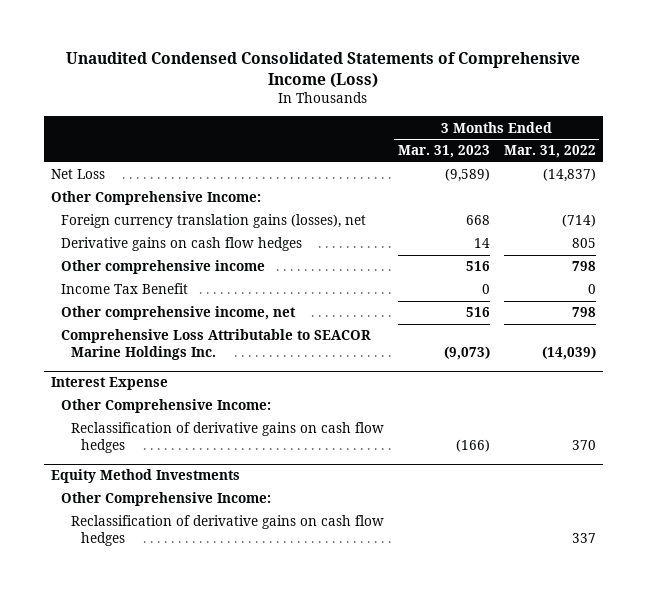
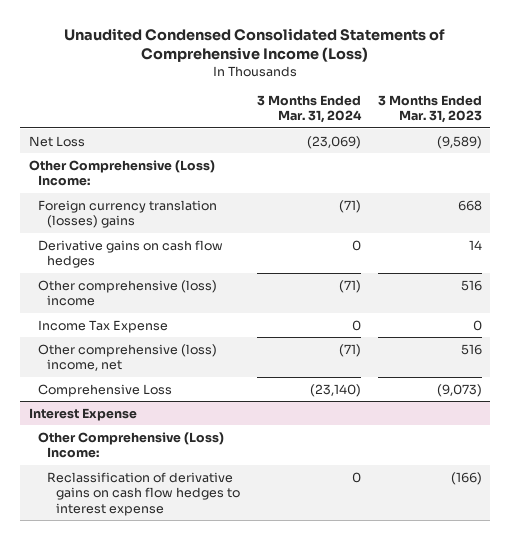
- | 3 Months Ended Mar. 31, 2023 | 3 Months Ended Mar. 31, 2022
+ | 3 Months Ended Mar. 31, 2024 | 3 Months Ended Mar. 31, 2023
- Other Comprehensive Income:
- Foreign currency translation gains (losses), net | 668 | (714)
+ Other Comprehensive (Loss) Income:
+ Foreign currency translation (losses) gains | (71) | 668
- Other comprehensive income | 516 | 798
- Income Tax Benefit | 0 | 0
- Other comprehensive income, net | 516 | 798
- Comprehensive Loss Attributable to SEACOR Marine Holdings Inc. | (9,073) | (14,039)
+ Other comprehensive (loss) income | (71) | 516
+ Income Tax Expense | 0 | 0
+ Other comprehensive (loss) income, net | (71) | 516
+ Comprehensive Loss | (23,140) | (9,073)
@ Interest Expense
- Other Comprehensive Income:
- Reclassification of derivative gains on cash flow hedges | (166) | 370
- Equity Method Investments
- Other Comprehensive Income:
- Reclassification of derivative gains on cash flow hedges | | 337
@ Interest Expense
+ Other Comprehensive (Loss) Income:
+ Reclassification of derivative gains on cash flow hedges to interest expense | 0 | (166)

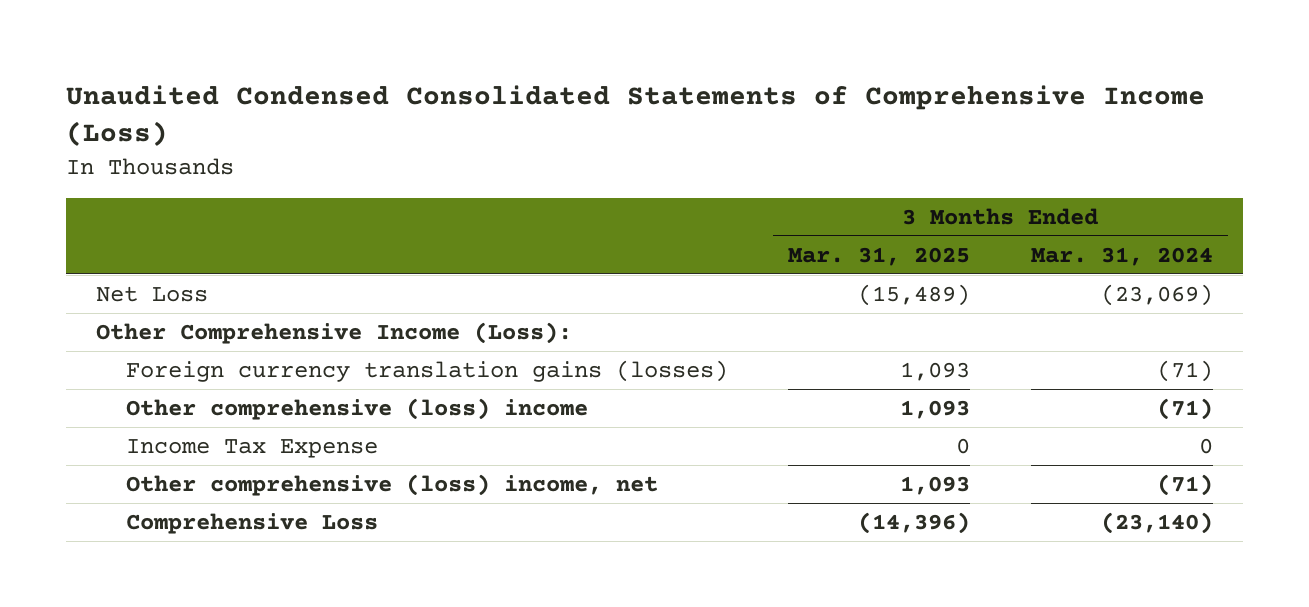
- | 3 Months Ended Mar. 31, 2024 | 3 Months Ended Mar. 31, 2023
+ | 3 Months Ended Mar. 31, 2025 | 3 Months Ended Mar. 31, 2024
- Other Comprehensive (Loss) Income:
- Foreign currency translation (losses) gains | (71) | 668
- Derivative gains on cash flow hedges | 0 | 14
+ Other Comprehensive Income (Loss):
+ Foreign currency translation gains (losses) | 1,093 | (71)
- Interest Expense
- Other Comprehensive (Loss) Income:
- Reclassification of derivative gains on cash flow hedges to interest expense | 0 | (166)

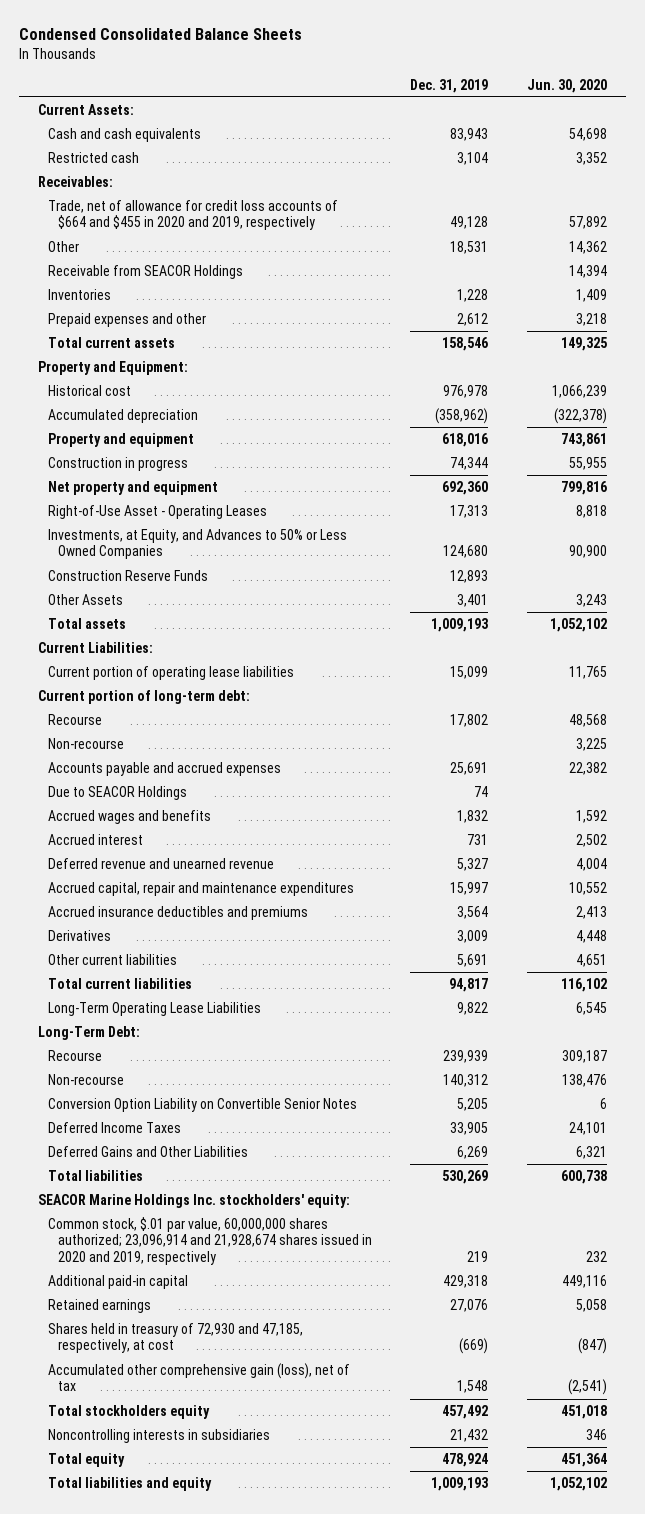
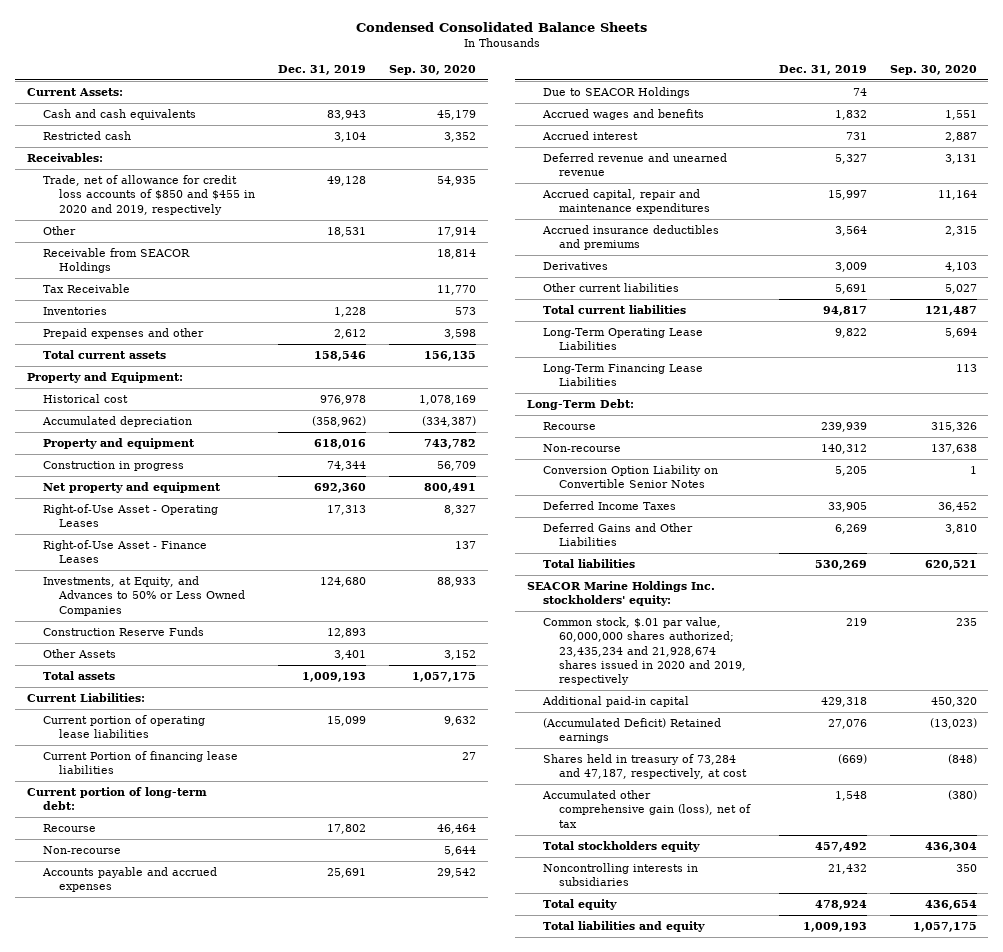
- | Dec. 31, 2019 | Jun. 30, 2020
+ | Dec. 31, 2019 | Sep. 30, 2020
- Trade, net of allowance for credit loss accounts of $664 and $455 in 2020 and 2019, respectively | 49,128 | 57,892
+ Trade, net of allowance for credit loss accounts of $850 and $455 in 2020 and 2019, respectively | 49,128 | 54,935
+ Tax Receivable | | 11,770
+ Right-of-Use Asset - Finance Leases | | 137
+ Current Portion of financing lease liabilities | | 27
+ Long-Term Financing Lease Liabilities | | 113
- Common stock, $.01 par value, 60,000,000 shares authorized; 23,096,914 and 21,928,674 shares issued in 2020 and 2019, respectively | 219 | 232
+ Common stock, $.01 par value, 60,000,000 shares authorized; 23,435,234 and 21,928,674 shares issued in 2020 and 2019, respectively | 219 | 235
- Retained earnings | 27,076 | 5,058
- Shares held in treasury of 72,930 and 47,185, respectively, at cost | (669) | (847)
+ (Accumulated Deficit) Retained earnings | 27,076 | (13,023)
+ Shares held in treasury of 73,284 and 47,187, respectively, at cost | (669) | (848)

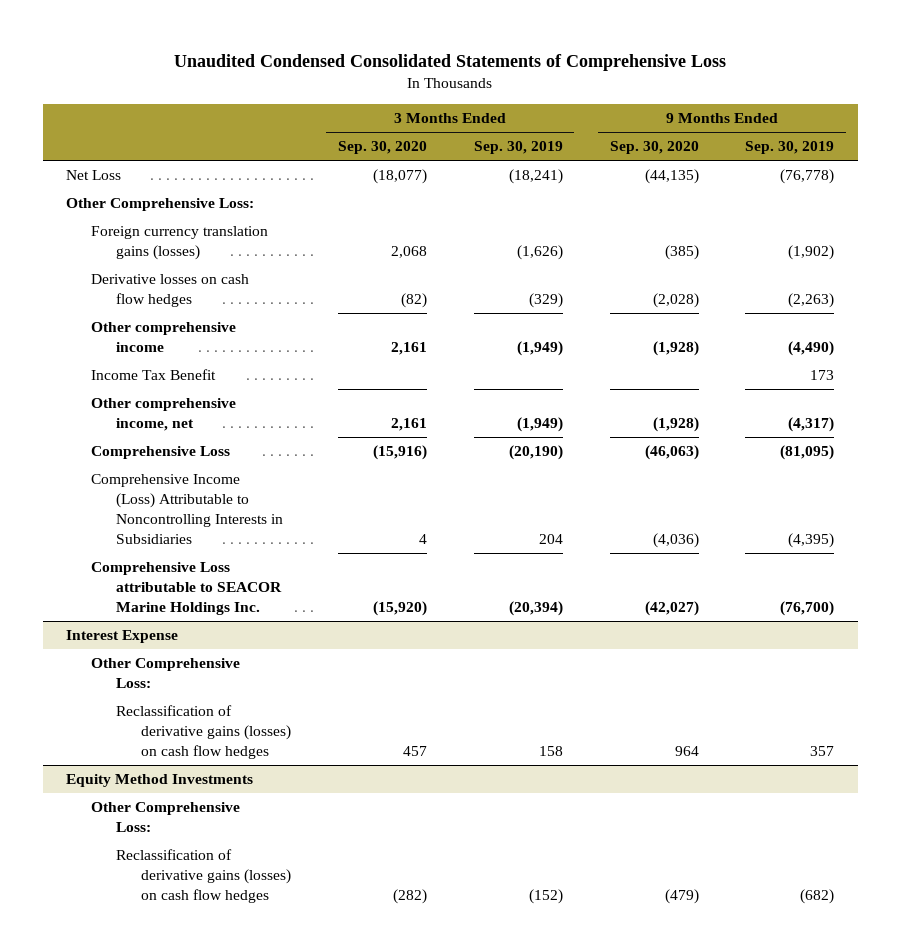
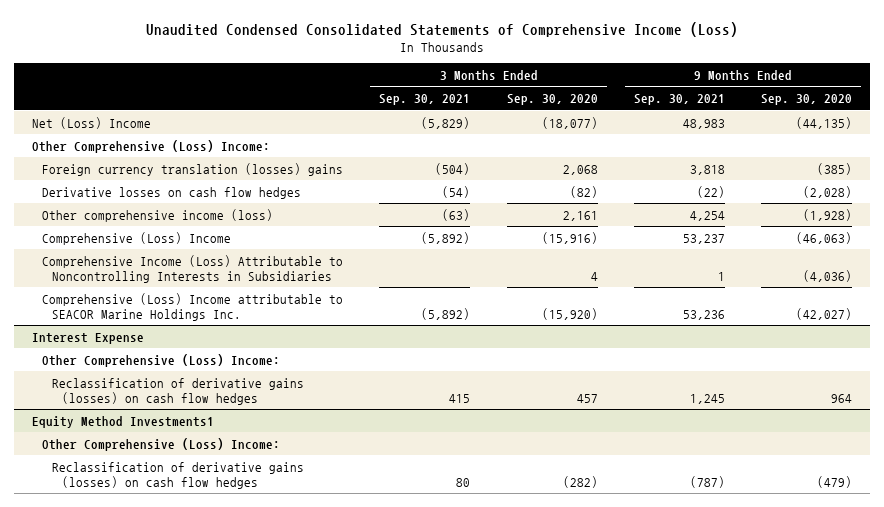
- Unaudited Condensed Consolidated Statements of Comprehensive Loss
+ Unaudited Condensed Consolidated Statements of Comprehensive Income (Loss)
- | 3 Months Ended Sep. 30, 2020 | 3 Months Ended Sep. 30, 2019 | 9 Months Ended Sep. 30, 2020 | 9 Months Ended Sep. 30, 2019
+ | 3 Months Ended Sep. 30, 2021 | 3 Months Ended Sep. 30, 2020 | 9 Months Ended Sep. 30, 2021 | 9 Months Ended Sep. 30, 2020
- Net Loss | (18,077) | (18,241) | (44,135) | (76,778)
- Other Comprehensive Loss:
- Foreign currency translation gains (losses) | 2,068 | (1,626) | (385) | (1,902)
+ Net (Loss) Income | (5,829) | (18,077) | 48,983 | (44,135)
+ Other Comprehensive (Loss) Income:
+ Foreign currency translation (losses) gains | (504) | 2,068 | 3,818 | (385)
- Other comprehensive income | 2,161 | (1,949) | (1,928) | (4,490)
- Income Tax Benefit | | | | 173
- Other comprehensive income, net | 2,161 | (1,949) | (1,928) | (4,317)
- Comprehensive Loss | (15,916) | (20,190) | (46,063) | (81,095)
+ Other comprehensive income (loss) | (63) | 2,161 | 4,254 | (1,928)
+ Comprehensive (Loss) Income | (5,892) | (15,916) | 53,237 | (46,063)
- Comprehensive Loss attributable to SEACOR Marine Holdings Inc. | (15,920) | (20,394) | (42,027) | (76,700)
+ Comprehensive (Loss) Income attributable to SEACOR Marine Holdings Inc. | (5,892) | (15,920) | 53,236 | (42,027)
@ Interest Expense
- Other Comprehensive Loss:
+ Other Comprehensive (Loss) Income:
- Equity Method Investments
- Other Comprehensive Loss:
+ Equity Method Investments1
+ Other Comprehensive (Loss) Income:

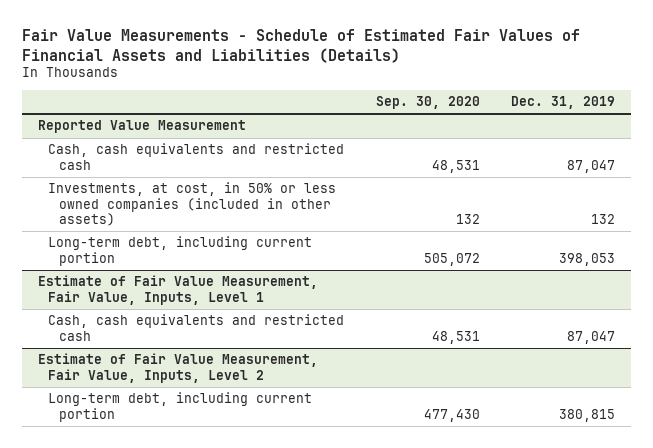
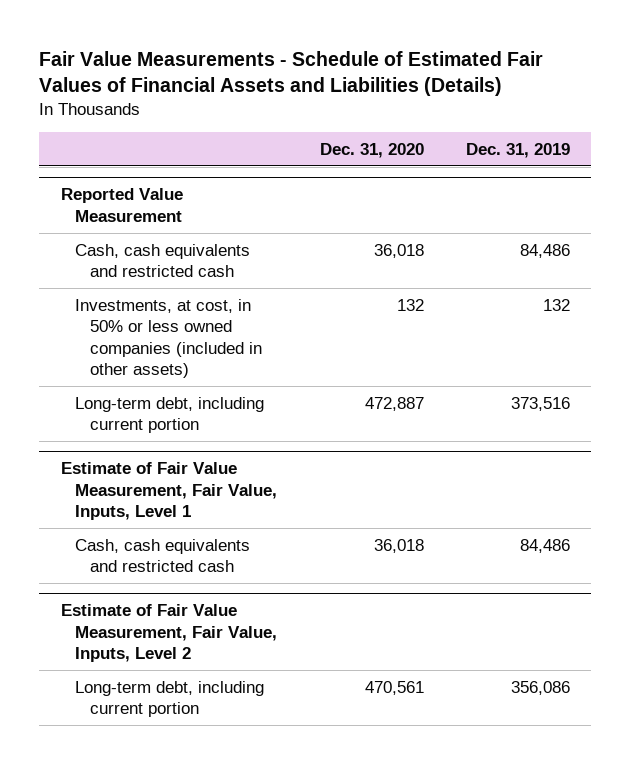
- | Sep. 30, 2020 | Dec. 31, 2019
+ | Dec. 31, 2020 | Dec. 31, 2019
@ Reported Value Measurement
- Cash, cash equivalents and restricted cash | 48,531 | 87,047
+ Cash, cash equivalents and restricted cash | 36,018 | 84,486
- Long-term debt, including current portion | 505,072 | 398,053
+ Long-term debt, including current portion | 472,887 | 373,516
@ Estimate of Fair Value Measurement, Fair Value, Inputs, Level 1
- Cash, cash equivalents and restricted cash | 48,531 | 87,047
+ Cash, cash equivalents and restricted cash | 36,018 | 84,486
@ Estimate of Fair Value Measurement, Fair Value, Inputs, Level 2
- Long-term debt, including current portion | 477,430 | 380,815
+ Long-term debt, including current portion | 470,561 | 356,086

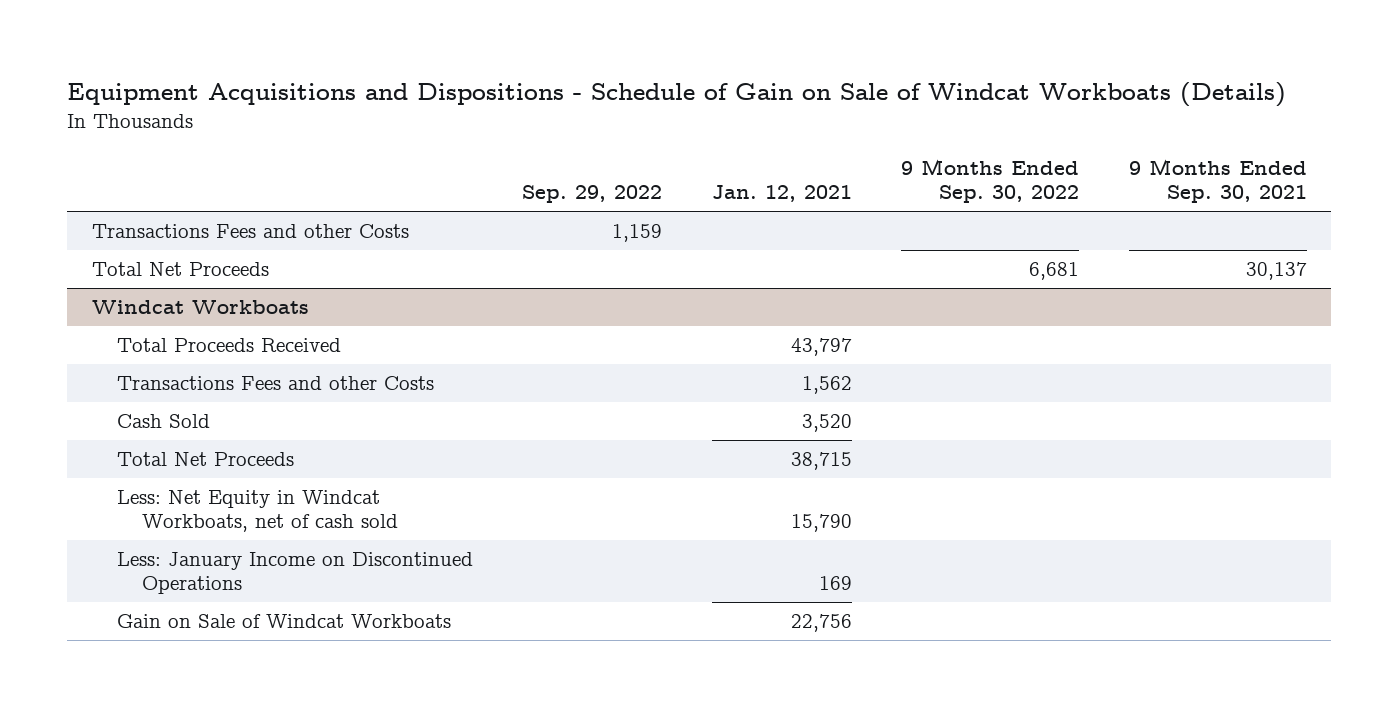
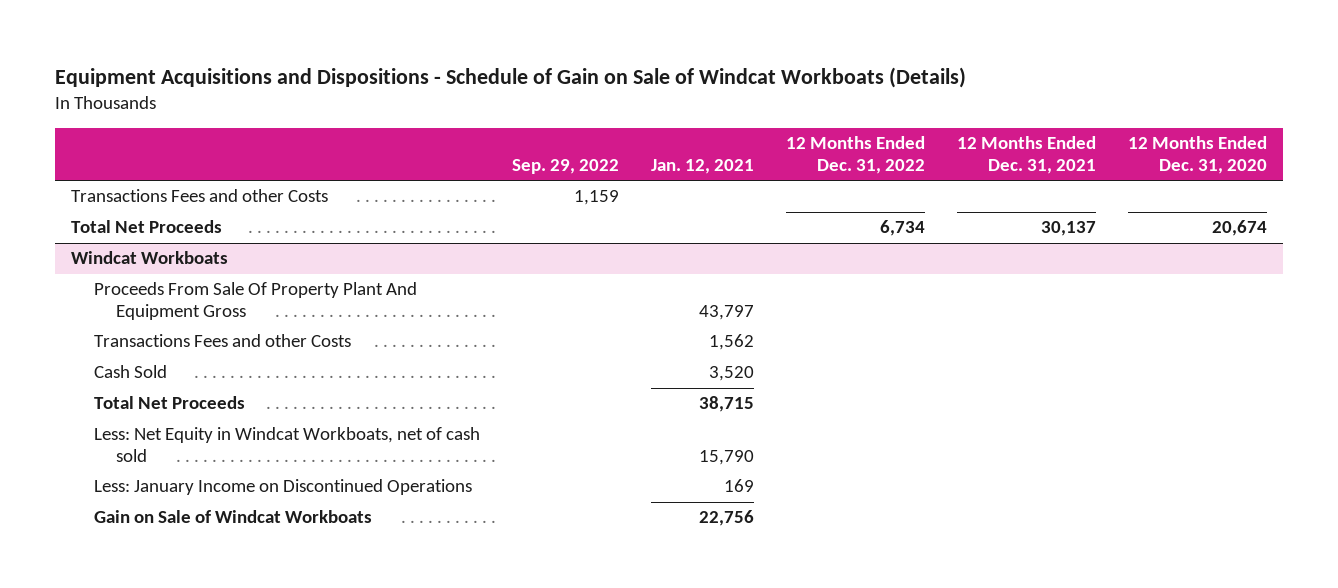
- | Sep. 29, 2022 | Jan. 12, 2021 | 9 Months Ended Sep. 30, 2022 | 9 Months Ended Sep. 30, 2021
+ | Sep. 29, 2022 | Jan. 12, 2021 | 12 Months Ended Dec. 31, 2022 | 12 Months Ended Dec. 31, 2021 | 12 Months Ended Dec. 31, 2020
@ Windcat Workboats
- Total Proceeds Received | | 43,797 | |
+ Proceeds From Sale Of Property Plant And Equipment Gross | | 43,797 | | |

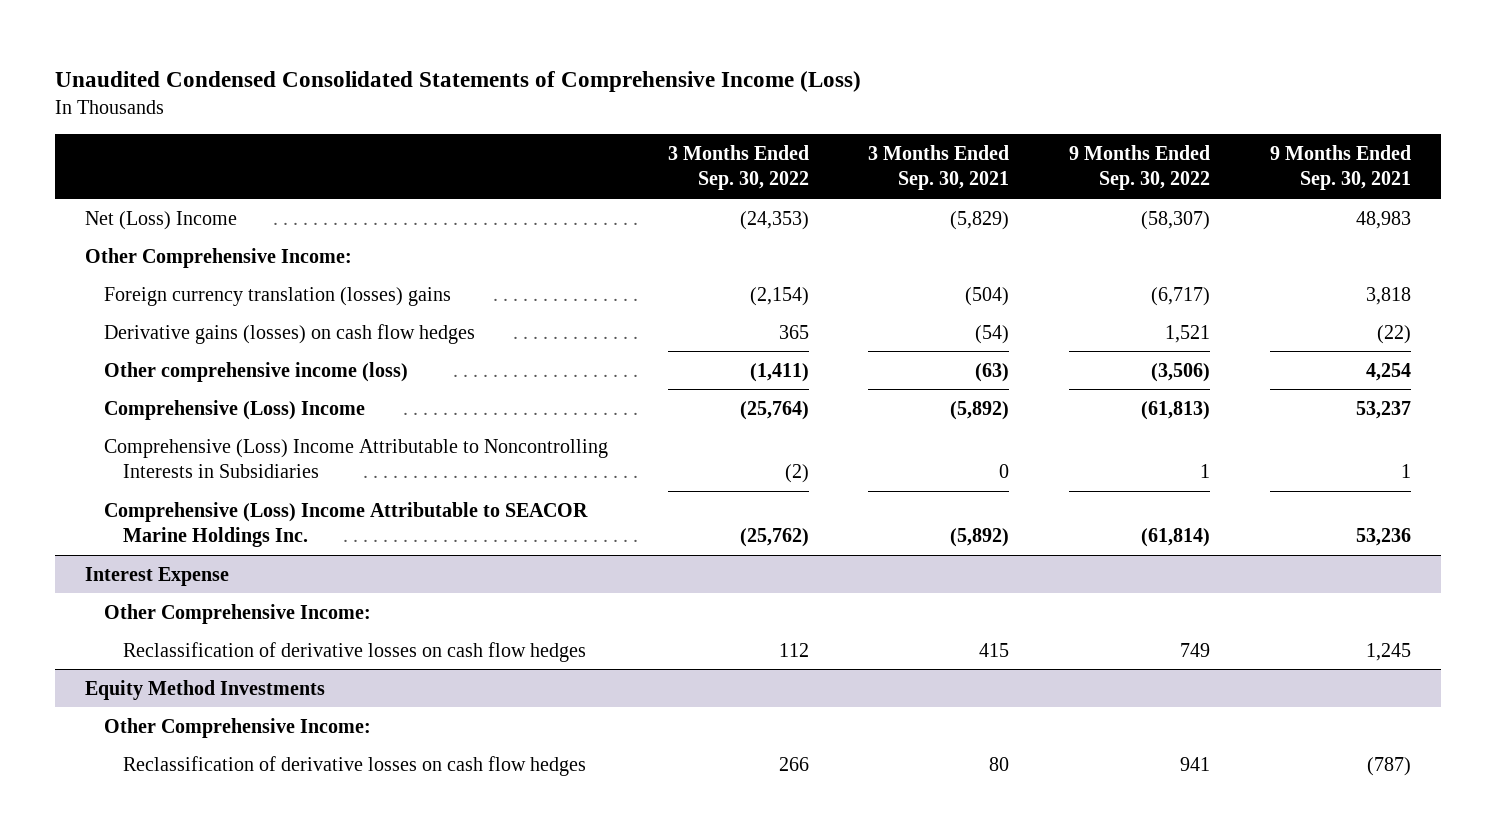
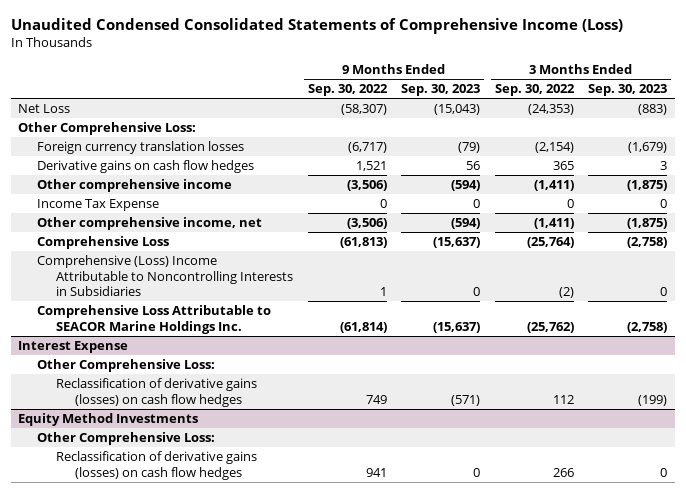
- | 3 Months Ended Sep. 30, 2022 | 3 Months Ended Sep. 30, 2021 | 9 Months Ended Sep. 30, 2022 | 9 Months Ended Sep. 30, 2021
+ | 9 Months Ended Sep. 30, 2022 | 9 Months Ended Sep. 30, 2023 | 3 Months Ended Sep. 30, 2022 | 3 Months Ended Sep. 30, 2023
- Net (Loss) Income | (24,353) | (5,829) | (58,307) | 48,983
- Other Comprehensive Income:
- Foreign currency translation (losses) gains | (2,154) | (504) | (6,717) | 3,818
- Derivative gains (losses) on cash flow hedges | 365 | (54) | 1,521 | (22)
- Other comprehensive income (loss) | (1,411) | (63) | (3,506) | 4,254
- Comprehensive (Loss) Income | (25,764) | (5,892) | (61,813) | 53,237
+ Net Loss | (58,307) | (15,043) | (24,353) | (883)
+ Other Comprehensive Loss:
+ Foreign currency translation losses | (6,717) | (79) | (2,154) | (1,679)
+ Derivative gains on cash flow hedges | 1,521 | 56 | 365 | 3
+ Other comprehensive income | (3,506) | (594) | (1,411) | (1,875)
+ Income Tax Expense | 0 | 0 | 0 | 0
+ Other comprehensive income, net | (3,506) | (594) | (1,411) | (1,875)
+ Comprehensive Loss | (61,813) | (15,637) | (25,764) | (2,758)
- Comprehensive (Loss) Income Attributable to SEACOR Marine Holdings Inc. | (25,762) | (5,892) | (61,814) | 53,236
+ Comprehensive Loss Attributable to SEACOR Marine Holdings Inc. | (61,814) | (15,637) | (25,762) | (2,758)
@ Interest Expense
- Other Comprehensive Income:
- Reclassification of derivative losses on cash flow hedges | 112 | 415 | 749 | 1,245
+ Other Comprehensive Loss:
+ Reclassification of derivative gains (losses) on cash flow hedges | 749 | (571) | 112 | (199)
@ Equity Method Investments
- Other Comprehensive Income:
- Reclassification of derivative losses on cash flow hedges | 266 | 80 | 941 | (787)
+ Other Comprehensive Loss:
+ Reclassification of derivative gains (losses) on cash flow hedges | 941 | 0 | 266 | 0

